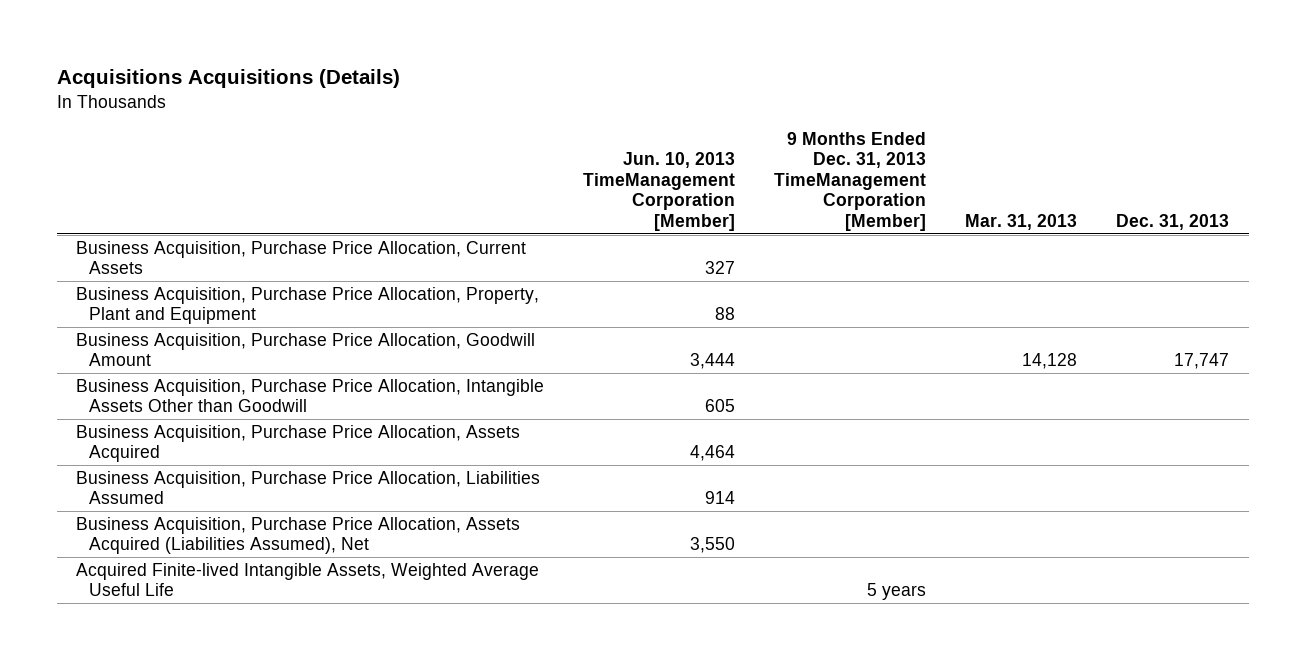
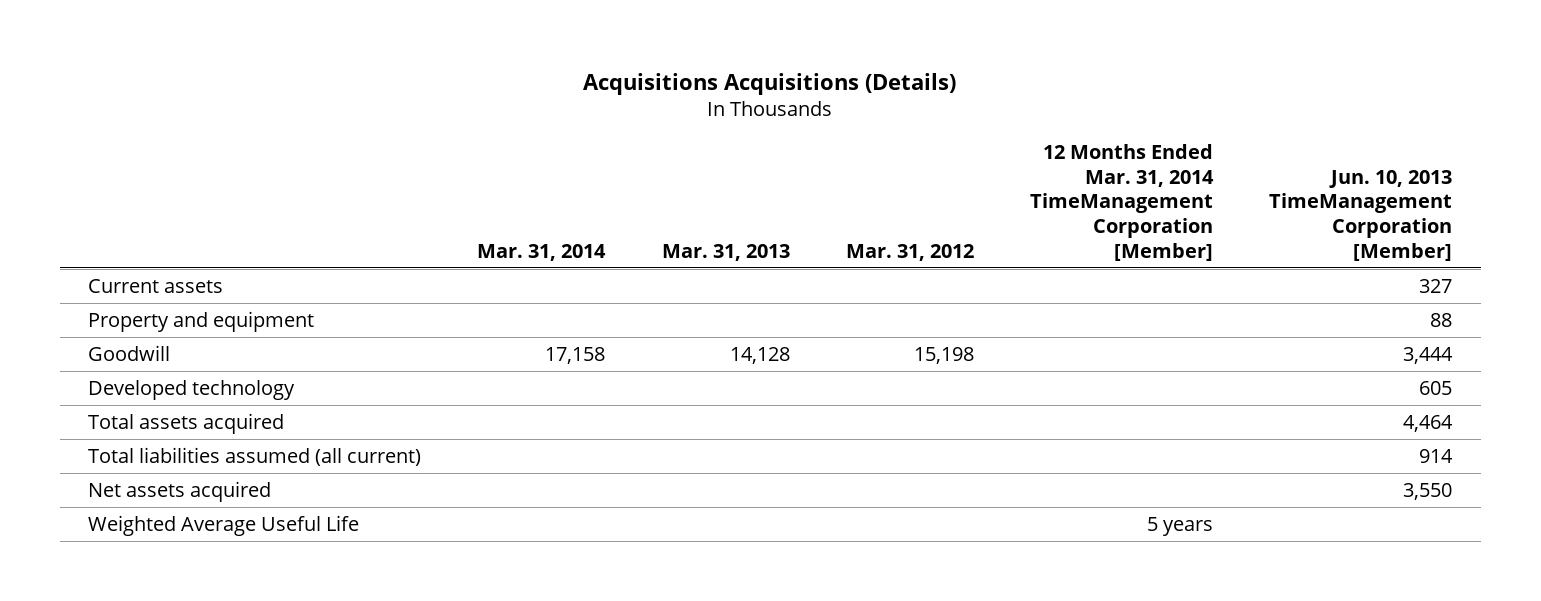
- | Jun. 10, 2013 TimeManagement Corporation [Member] | 9 Months Ended Dec. 31, 2013 TimeManagement Corporation [Member] | Mar. 31, 2013 | Dec. 31, 2013
+ | Mar. 31, 2014 | Mar. 31, 2013 | Mar. 31, 2012 | 12 Months Ended Mar. 31, 2014 TimeManagement Corporation [Member] | Jun. 10, 2013 TimeManagement Corporation [Member]
- Business Acquisition, Purchase Price Allocation, Current Assets | 327 | | |
- Business Acquisition, Purchase Price Allocation, Property, Plant and Equipment | 88 | | |
- Business Acquisition, Purchase Price Allocation, Goodwill Amount | 3,444 | | 14,128 | 17,747
- Business Acquisition, Purchase Price Allocation, Intangible Assets Other than Goodwill | 605 | | |
- Business Acquisition, Purchase Price Allocation, Assets Acquired | 4,464 | | |
- Business Acquisition, Purchase Price Allocation, Liabilities Assumed | 914 | | |
- Business Acquisition, Purchase Price Allocation, Assets Acquired (Liabilities Assumed), Net | 3,550 | | |
- Acquired Finite-lived Intangible Assets, Weighted Average Useful Life | | 5 years | |
+ Current assets | | | | | 327
+ Property and equipment | | | | | 88
+ Goodwill | 17,158 | 14,128 | 15,198 | | 3,444
+ Developed technology | | | | | 605
+ Total assets acquired | | | | | 4,464
+ Total liabilities assumed (all current) | | | | | 914
+ Net assets acquired | | | | | 3,550
+ Weighted Average Useful Life | | | | 5 years |

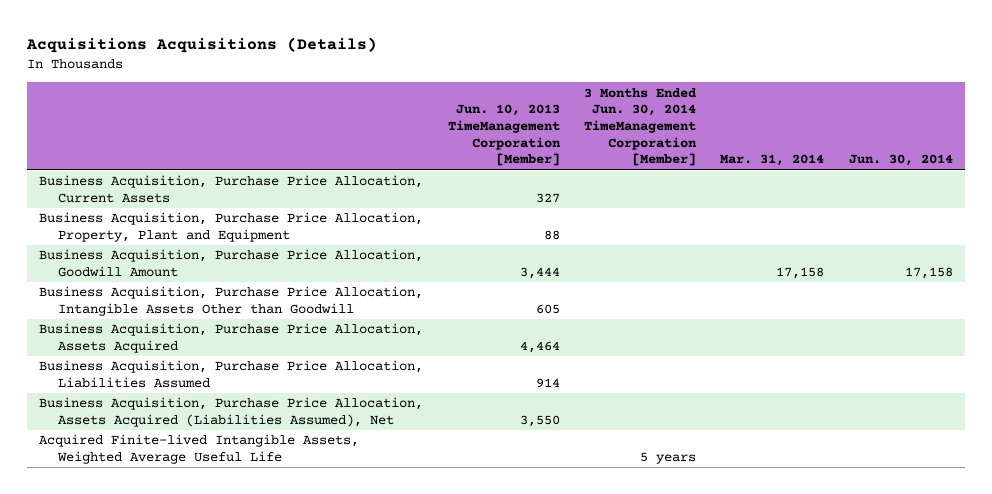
- | Mar. 31, 2014 | Mar. 31, 2013 | Mar. 31, 2012 | 12 Months Ended Mar. 31, 2014 TimeManagement Corporation [Member] | Jun. 10, 2013 TimeManagement Corporation [Member]
+ | Jun. 10, 2013 TimeManagement Corporation [Member] | 3 Months Ended Jun. 30, 2014 TimeManagement Corporation [Member] | Mar. 31, 2014 | Jun. 30, 2014
- Current assets | | | | | 327
- Property and equipment | | | | | 88
- Goodwill | 17,158 | 14,128 | 15,198 | | 3,444
- Developed technology | | | | | 605
- Total assets acquired | | | | | 4,464
- Total liabilities assumed (all current) | | | | | 914
- Net assets acquired | | | | | 3,550
- Weighted Average Useful Life | | | | 5 years |
+ Business Acquisition, Purchase Price Allocation, Current Assets | 327 | | |
+ Business Acquisition, Purchase Price Allocation, Property, Plant and Equipment | 88 | | |
+ Business Acquisition, Purchase Price Allocation, Goodwill Amount | 3,444 | | 17,158 | 17,158
+ Business Acquisition, Purchase Price Allocation, Intangible Assets Other than Goodwill | 605 | | |
+ Business Acquisition, Purchase Price Allocation, Assets Acquired | 4,464 | | |
+ Business Acquisition, Purchase Price Allocation, Liabilities Assumed | 914 | | |
+ Business Acquisition, Purchase Price Allocation, Assets Acquired (Liabilities Assumed), Net | 3,550 | | |
+ Acquired Finite-lived Intangible Assets, Weighted Average Useful Life | | 5 years | |

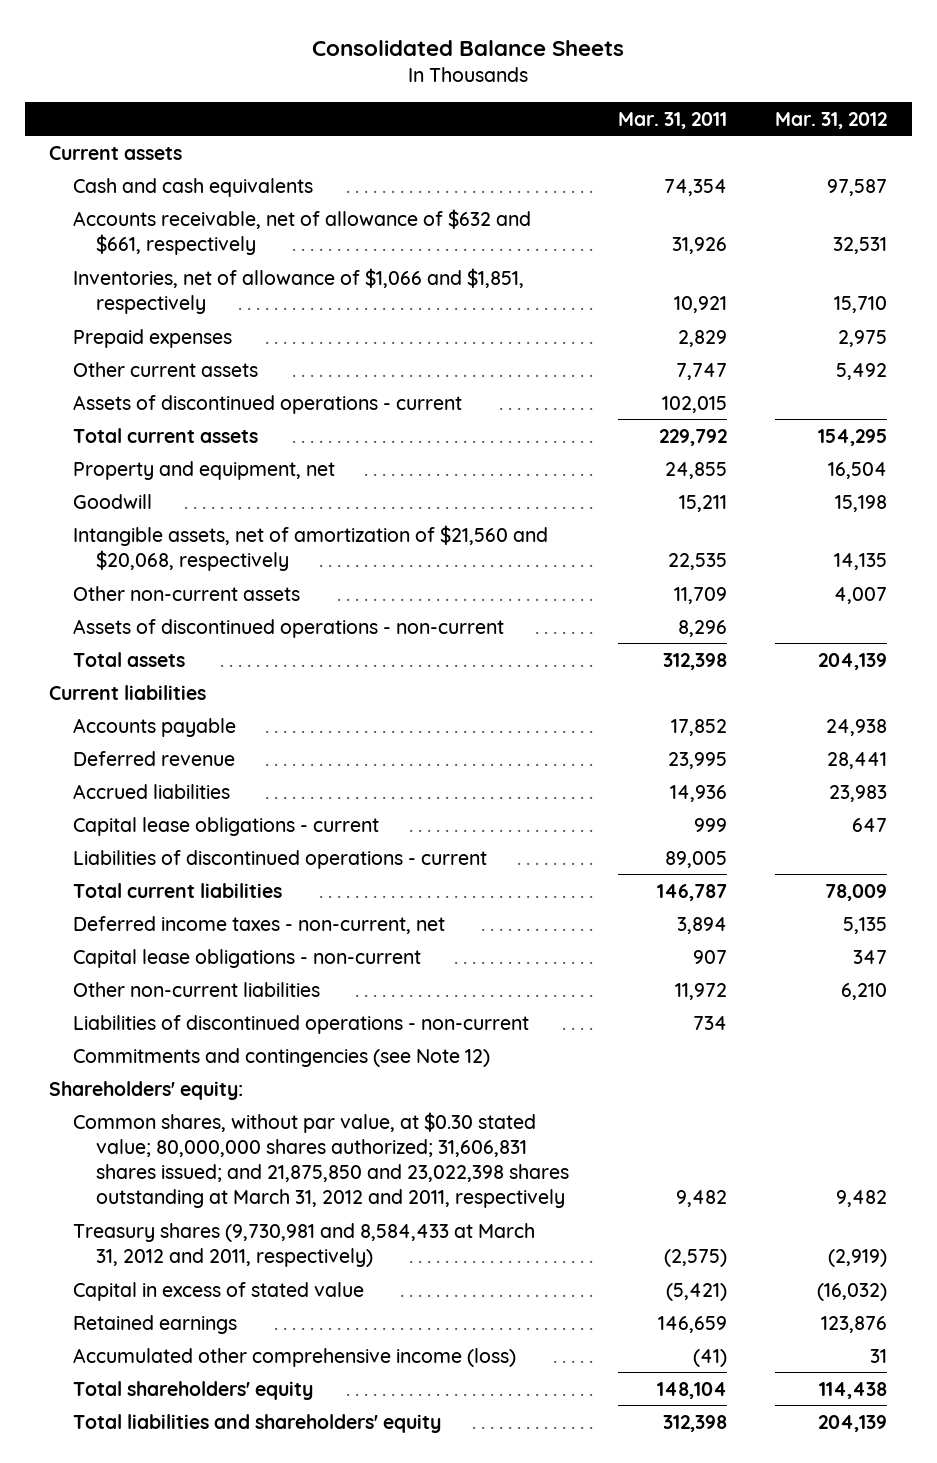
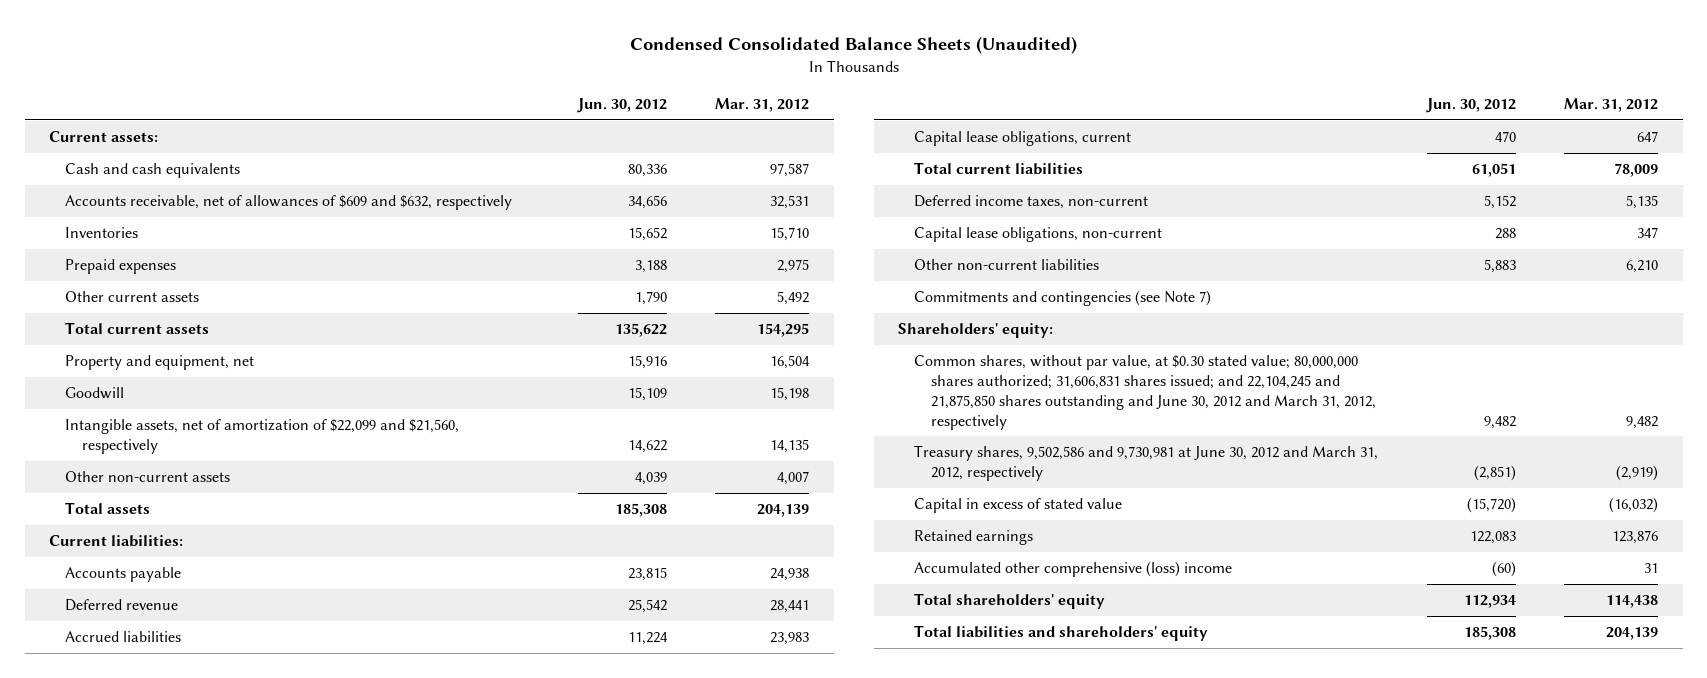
- Consolidated Balance Sheets
+ Condensed Consolidated Balance Sheets (Unaudited)
- | Mar. 31, 2011 | Mar. 31, 2012
+ | Jun. 30, 2012 | Mar. 31, 2012
- Current assets
+ Current assets:
- Accounts receivable, net of allowance of $632 and $661, respectively | 31,926 | 32,531
- Inventories, net of allowance of $1,066 and $1,851, respectively | 10,921 | 15,710
+ Accounts receivable, net of allowances of $609 and $632, respectively | 34,656 | 32,531
+ Inventories | 15,652 | 15,710
- Assets of discontinued operations - current | 102,015 |
- Intangible assets, net of amortization of $21,560 and $20,068, respectively | 22,535 | 14,135
+ Intangible assets, net of amortization of $22,099 and $21,560, respectively | 14,622 | 14,135
- Assets of discontinued operations - non-current | 8,296 |
- Current liabilities
+ Current liabilities:
- Capital lease obligations - current | 999 | 647
- Liabilities of discontinued operations - current | 89,005 |
+ Capital lease obligations, current | 470 | 647
- Deferred income taxes - non-current, net | 3,894 | 5,135
- Capital lease obligations - non-current | 907 | 347
+ Deferred income taxes, non-current | 5,152 | 5,135
+ Capital lease obligations, non-current | 288 | 347
- Liabilities of discontinued operations - non-current | 734 |
- Commitments and contingencies (see Note 12)
+ Commitments and contingencies (see Note 7)
- Common shares, without par value, at $0.30 stated value; 80,000,000 shares authorized; 31,606,831 shares issued; and 21,875,850 and 23,022,398 shares outstanding at March 31, 2012 and 2011, respectively | 9,482 | 9,482
- Treasury shares (9,730,981 and 8,584,433 at March 31, 2012 and 2011, respectively) | (2,575) | (2,919)
+ Common shares, without par value, at $0.30 stated value; 80,000,000 shares authorized; 31,606,831 shares issued; and 22,104,245 and 21,875,850 shares outstanding and June 30, 2012 and March 31, 2012, respectively | 9,482 | 9,482
+ Treasury shares, 9,502,586 and 9,730,981 at June 30, 2012 and March 31, 2012, respectively | (2,851) | (2,919)
- Accumulated other comprehensive income (loss) | (41) | 31
+ Accumulated other comprehensive (loss) income | (60) | 31

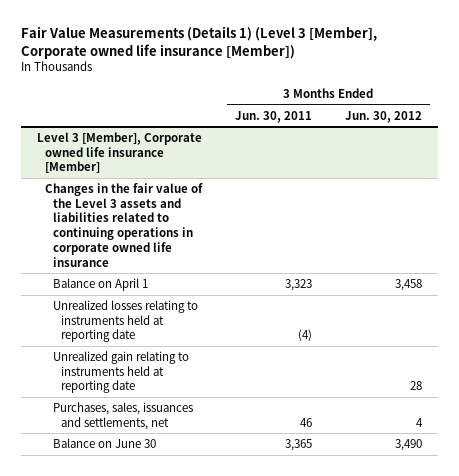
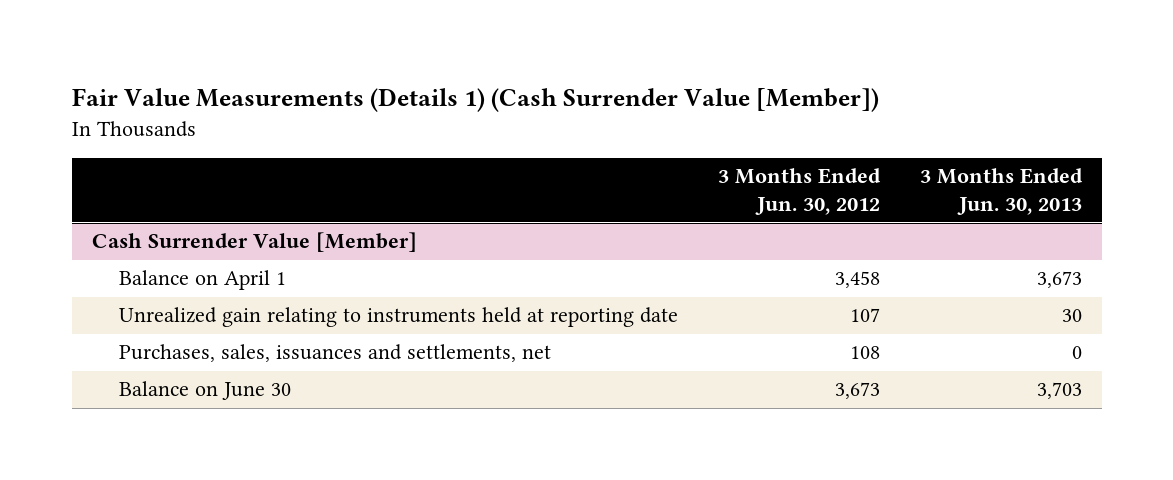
- Fair Value Measurements (Details 1) (Level 3 [Member], Corporate owned life insurance [Member])
+ Fair Value Measurements (Details 1) (Cash Surrender Value [Member])
- | 3 Months Ended Jun. 30, 2011 | 3 Months Ended Jun. 30, 2012
+ | 3 Months Ended Jun. 30, 2012 | 3 Months Ended Jun. 30, 2013
- Level 3 [Member], Corporate owned life insurance [Member]
- Changes in the fair value of the Level 3 assets and liabilities related to continuing operations in corporate owned life insurance
+ Cash Surrender Value [Member]
- Unrealized losses relating to instruments held at reporting date | (4) |
- Unrealized gain relating to instruments held at reporting date | | 28
- Purchases, sales, issuances and settlements, net | 46 | 4
- Balance on June 30 | 3,365 | 3,490
+ Unrealized gain relating to instruments held at reporting date | 107 | 30
+ Purchases, sales, issuances and settlements, net | 108 | 0
+ Balance on June 30 | 3,673 | 3,703

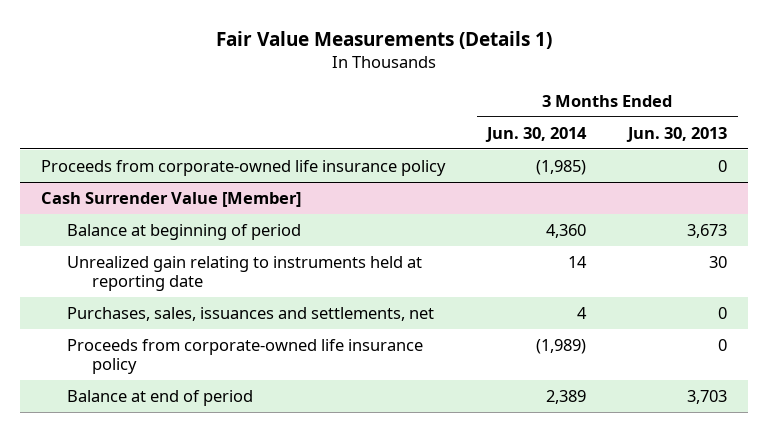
- Fair Value Measurements (Details 1) (Cash Surrender Value [Member])
+ Fair Value Measurements (Details 1)
- | 3 Months Ended Jun. 30, 2012 | 3 Months Ended Jun. 30, 2013
+ | 3 Months Ended Jun. 30, 2014 | 3 Months Ended Jun. 30, 2013
+ Proceeds from corporate-owned life insurance policy | (1,985) | 0
@ Cash Surrender Value [Member]
- Balance on April 1 | 3,458 | 3,673
+ Balance at beginning of period | 4,360 | 3,673
- Balance on June 30 | 3,673 | 3,703
+ Proceeds from corporate-owned life insurance policy | (1,989) | 0
+ Balance at end of period | 2,389 | 3,703

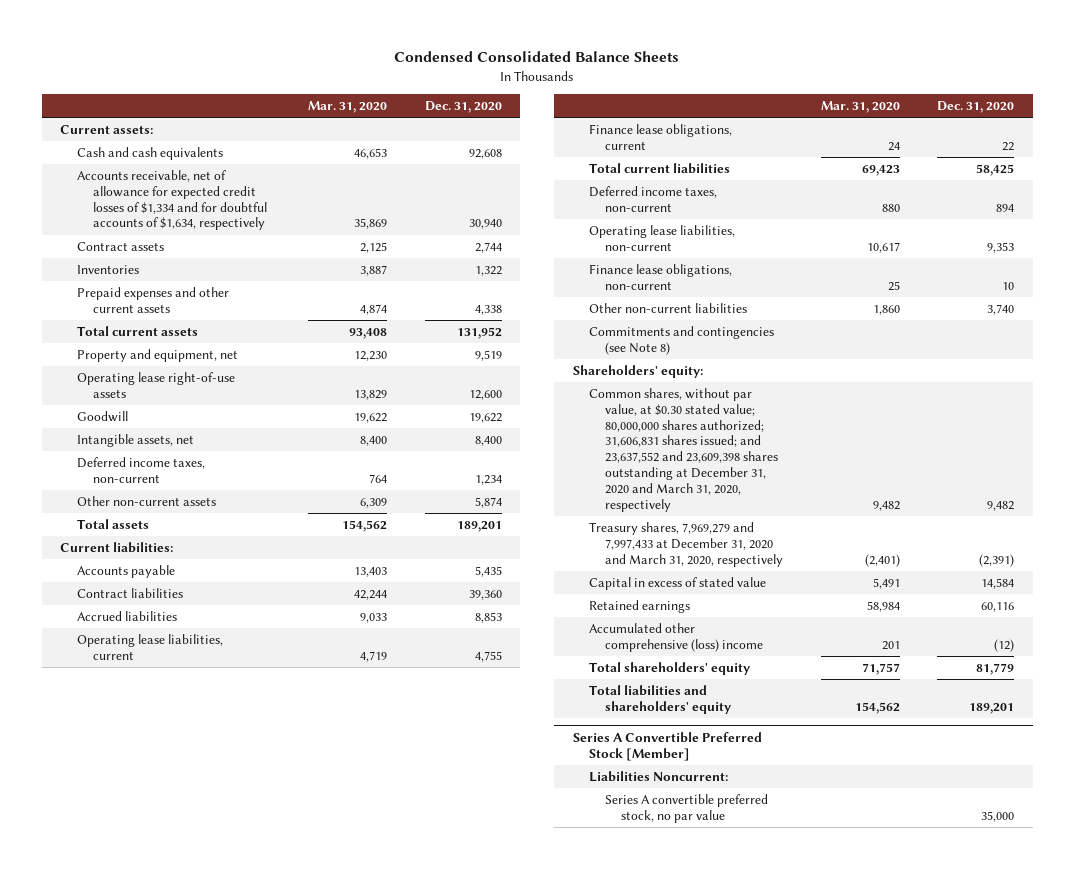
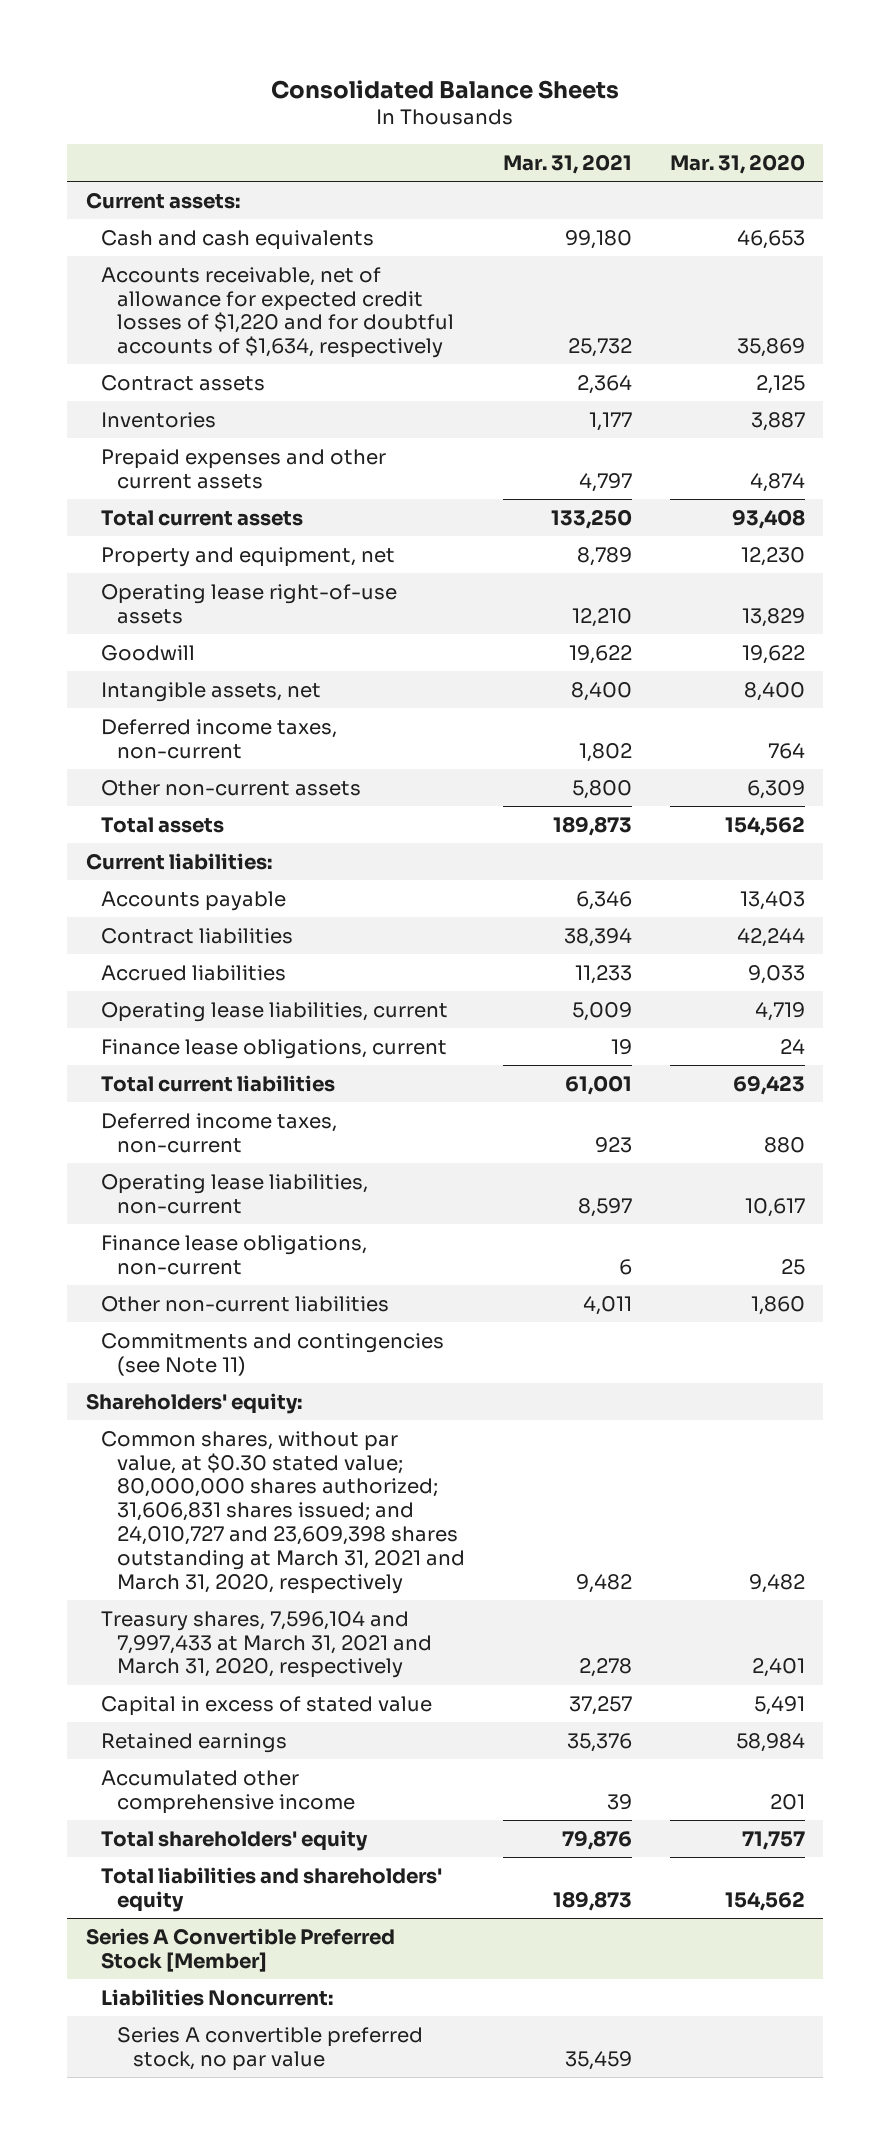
- Condensed Consolidated Balance Sheets
+ Consolidated Balance Sheets
- | Mar. 31, 2020 | Dec. 31, 2020
+ | Mar. 31, 2021 | Mar. 31, 2020
- Accounts receivable, net of allowance for expected credit losses of $1,334 and for doubtful accounts of $1,634, respectively | 35,869 | 30,940
+ Accounts receivable, net of allowance for expected credit losses of $1,220 and for doubtful accounts of $1,634, respectively | 25,732 | 35,869
- Commitments and contingencies (see Note 8)
+ Commitments and contingencies (see Note 11)
- Common shares, without par value, at $0.30 stated value; 80,000,000 shares authorized; 31,606,831 shares issued; and 23,637,552 and 23,609,398 shares outstanding at December 31, 2020 and March 31, 2020, respectively | 9,482 | 9,482
- Treasury shares, 7,969,279 and 7,997,433 at December 31, 2020 and March 31, 2020, respectively | (2,401) | (2,391)
+ Common shares, without par value, at $0.30 stated value; 80,000,000 shares authorized; 31,606,831 shares issued; and 24,010,727 and 23,609,398 shares outstanding at March 31, 2021 and March 31, 2020, respectively | 9,482 | 9,482
+ Treasury shares, 7,596,104 and 7,997,433 at March 31, 2021 and March 31, 2020, respectively | 2,278 | 2,401
- Accumulated other comprehensive (loss) income | 201 | (12)
+ Accumulated other comprehensive income | 39 | 201

